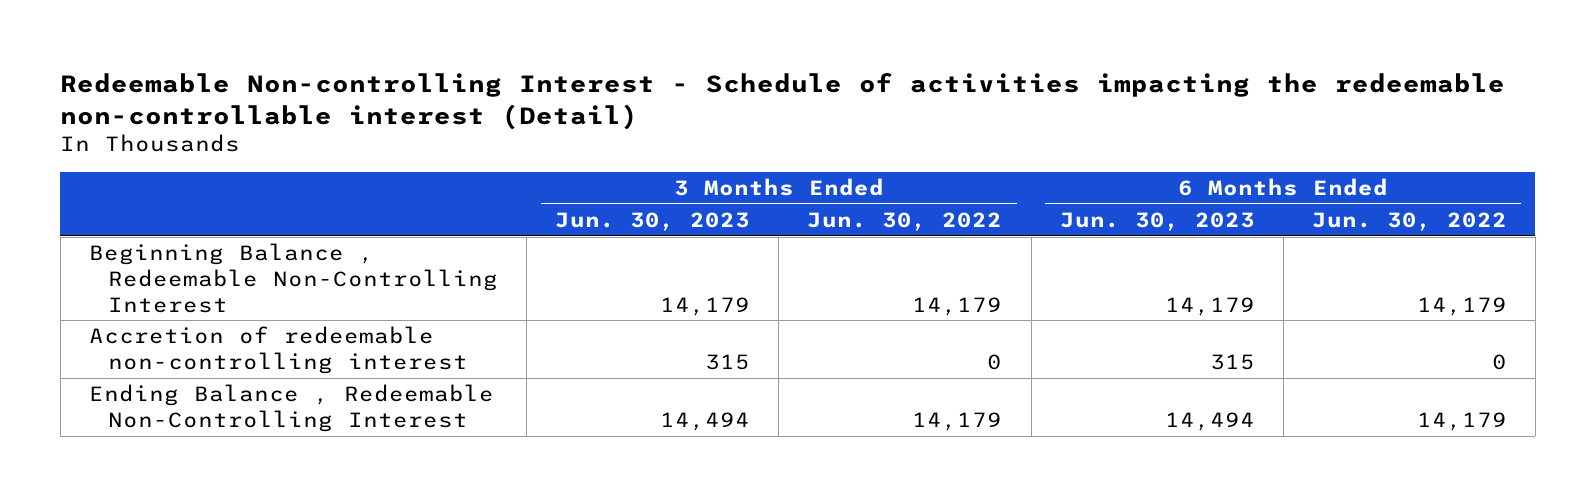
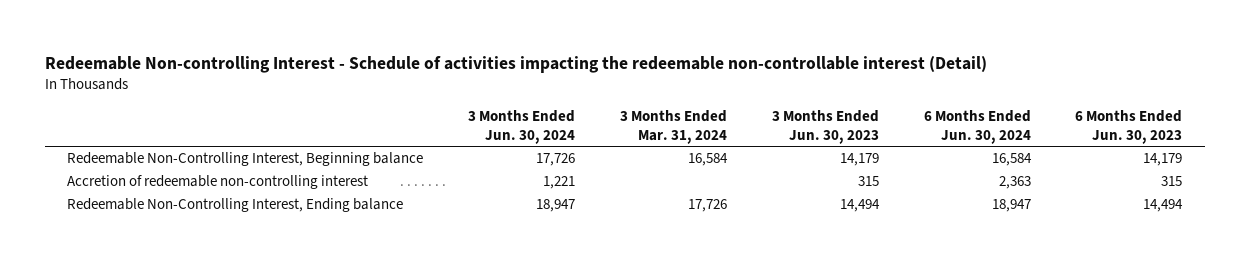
- | 3 Months Ended Jun. 30, 2023 | 3 Months Ended Jun. 30, 2022 | 6 Months Ended Jun. 30, 2023 | 6 Months Ended Jun. 30, 2022
+ | 3 Months Ended Jun. 30, 2024 | 3 Months Ended Mar. 31, 2024 | 3 Months Ended Jun. 30, 2023 | 6 Months Ended Jun. 30, 2024 | 6 Months Ended Jun. 30, 2023
- Beginning Balance , Redeemable Non-Controlling Interest | 14,179 | 14,179 | 14,179 | 14,179
+ Redeemable Non-Controlling Interest, Beginning balance | 17,726 | 16,584 | 14,179 | 16,584 | 14,179
- Ending Balance , Redeemable Non-Controlling Interest | 14,494 | 14,179 | 14,494 | 14,179
+ Redeemable Non-Controlling Interest, Ending balance | 18,947 | 17,726 | 14,494 | 18,947 | 14,494

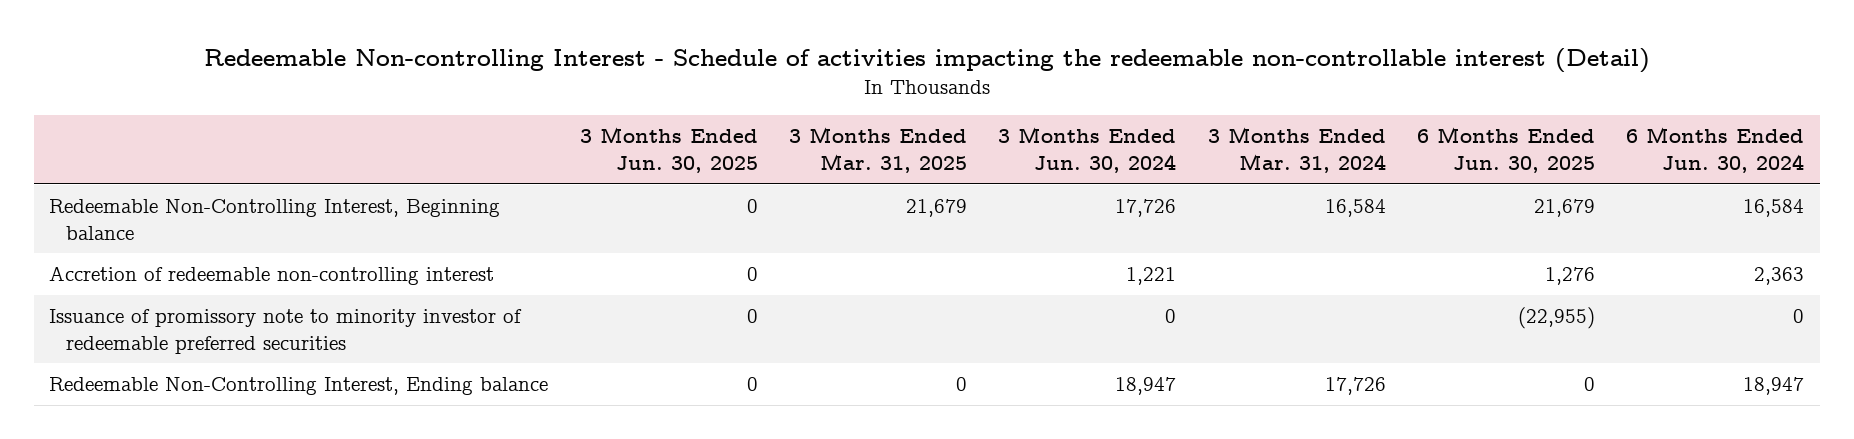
- | 3 Months Ended Jun. 30, 2024 | 3 Months Ended Mar. 31, 2024 | 3 Months Ended Jun. 30, 2023 | 6 Months Ended Jun. 30, 2024 | 6 Months Ended Jun. 30, 2023
+ | 3 Months Ended Jun. 30, 2025 | 3 Months Ended Mar. 31, 2025 | 3 Months Ended Jun. 30, 2024 | 3 Months Ended Mar. 31, 2024 | 6 Months Ended Jun. 30, 2025 | 6 Months Ended Jun. 30, 2024
+ Issuance of promissory note to minority investor of redeemable preferred securities | 0 | | 0 | | (22,955) | 0

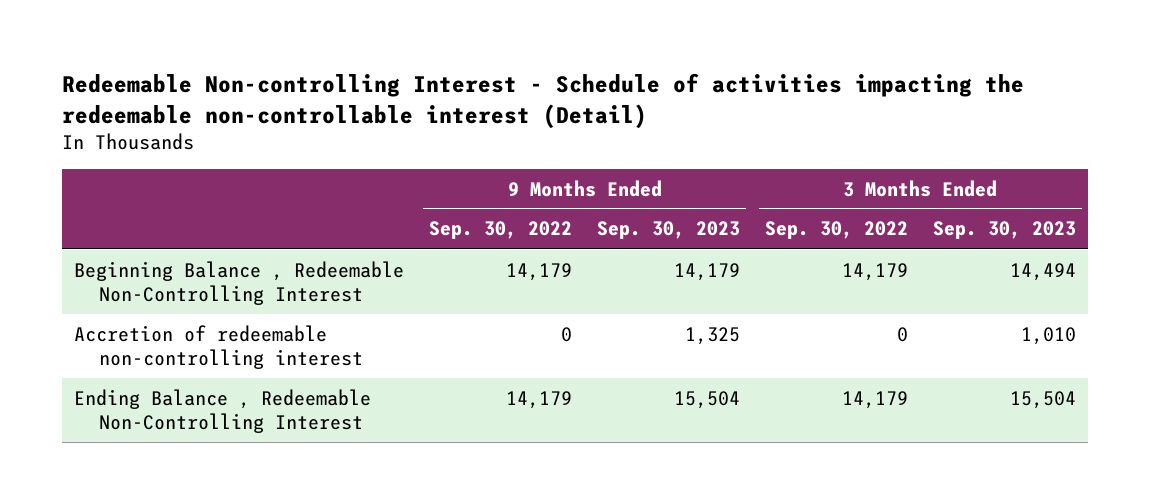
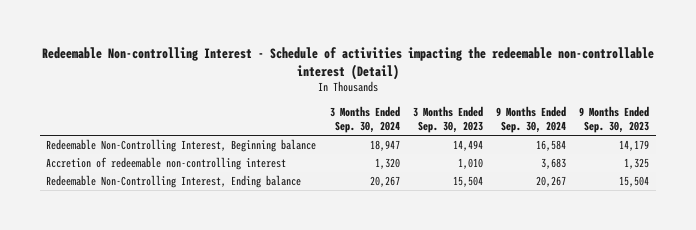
- | 9 Months Ended Sep. 30, 2022 | 9 Months Ended Sep. 30, 2023 | 3 Months Ended Sep. 30, 2022 | 3 Months Ended Sep. 30, 2023
+ | 3 Months Ended Sep. 30, 2024 | 3 Months Ended Sep. 30, 2023 | 9 Months Ended Sep. 30, 2024 | 9 Months Ended Sep. 30, 2023
- Beginning Balance , Redeemable Non-Controlling Interest | 14,179 | 14,179 | 14,179 | 14,494
+ Redeemable Non-Controlling Interest, Beginning balance | 18,947 | 14,494 | 16,584 | 14,179
- Ending Balance , Redeemable Non-Controlling Interest | 14,179 | 15,504 | 14,179 | 15,504
+ Redeemable Non-Controlling Interest, Ending balance | 20,267 | 15,504 | 20,267 | 15,504

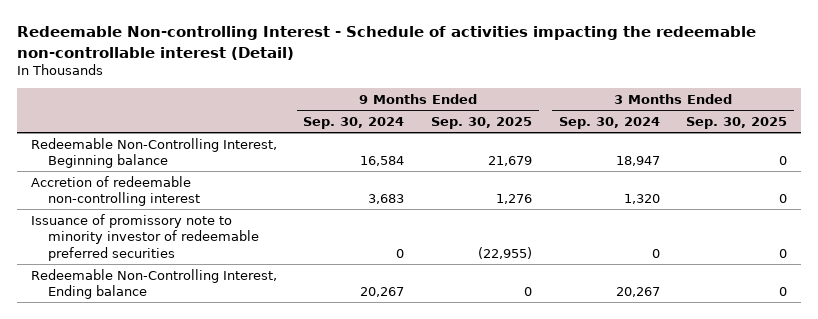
- | 3 Months Ended Sep. 30, 2024 | 3 Months Ended Sep. 30, 2023 | 9 Months Ended Sep. 30, 2024 | 9 Months Ended Sep. 30, 2023
+ | 9 Months Ended Sep. 30, 2024 | 9 Months Ended Sep. 30, 2025 | 3 Months Ended Sep. 30, 2024 | 3 Months Ended Sep. 30, 2025
+ Issuance of promissory note to minority investor of redeemable preferred securities | 0 | (22,955) | 0 | 0

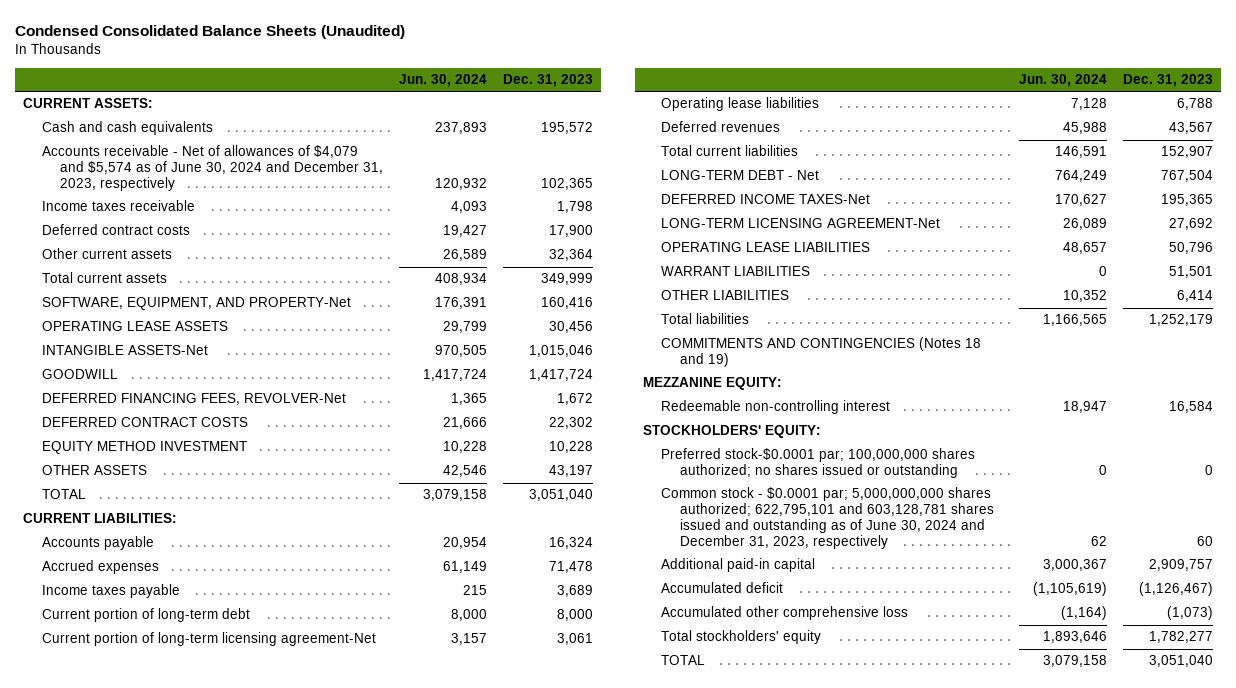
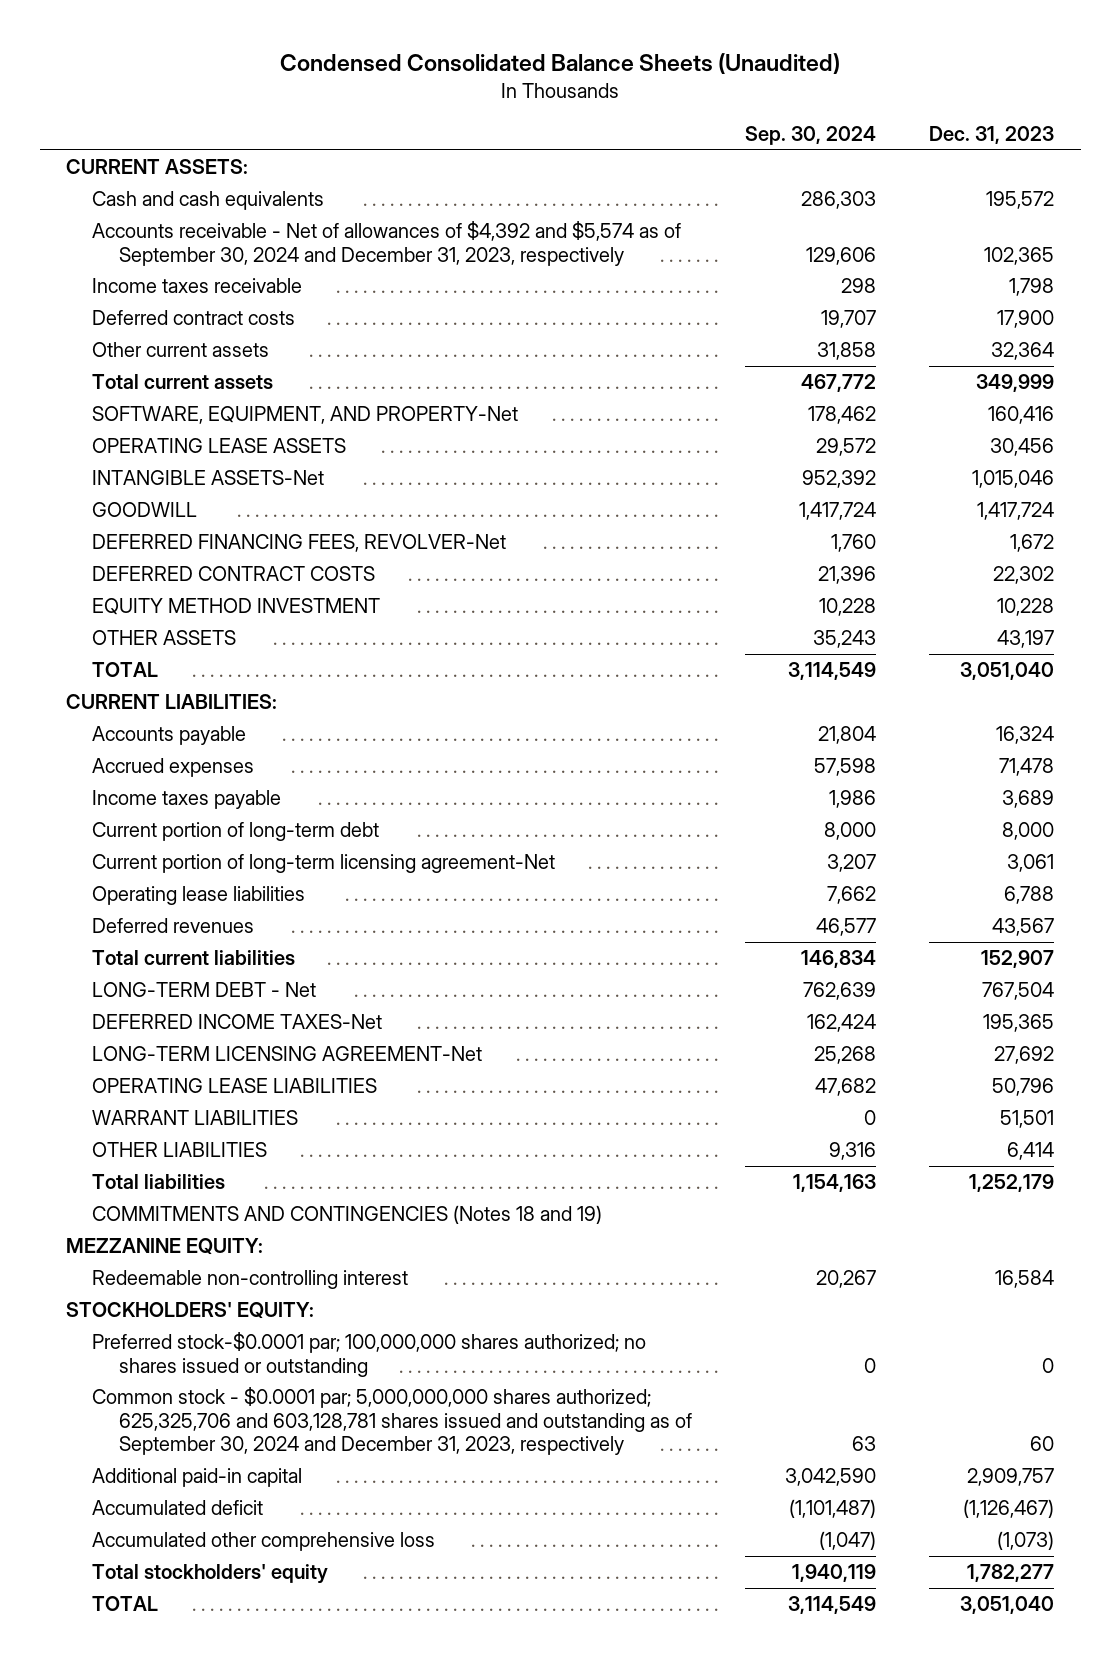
- | Jun. 30, 2024 | Dec. 31, 2023
+ | Sep. 30, 2024 | Dec. 31, 2023
- Accounts receivable - Net of allowances of $4,079 and $5,574 as of June 30, 2024 and December 31, 2023, respectively | 120,932 | 102,365
+ Accounts receivable - Net of allowances of $4,392 and $5,574 as of September 30, 2024 and December 31, 2023, respectively | 129,606 | 102,365
- Common stock - $0.0001 par; 5,000,000,000 shares authorized; 622,795,101 and 603,128,781 shares issued and outstanding as of June 30, 2024 and December 31, 2023, respectively | 62 | 60
+ Common stock - $0.0001 par; 5,000,000,000 shares authorized; 625,325,706 and 603,128,781 shares issued and outstanding as of September 30, 2024 and December 31, 2023, respectively | 63 | 60

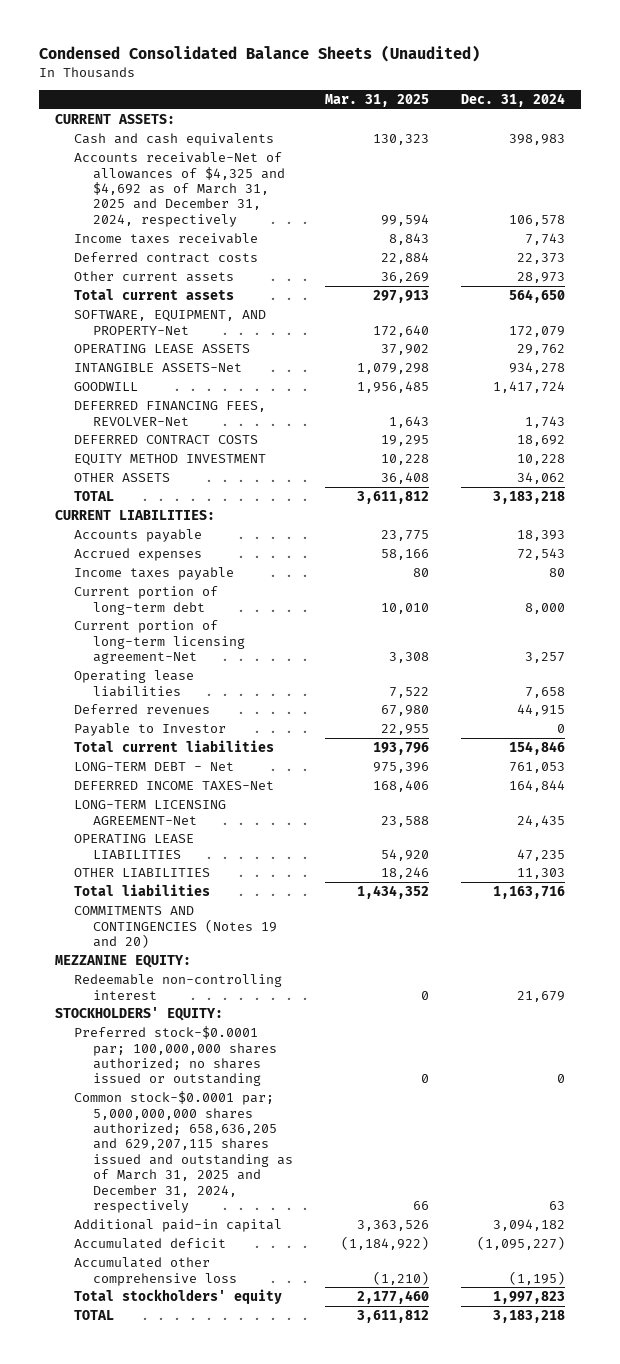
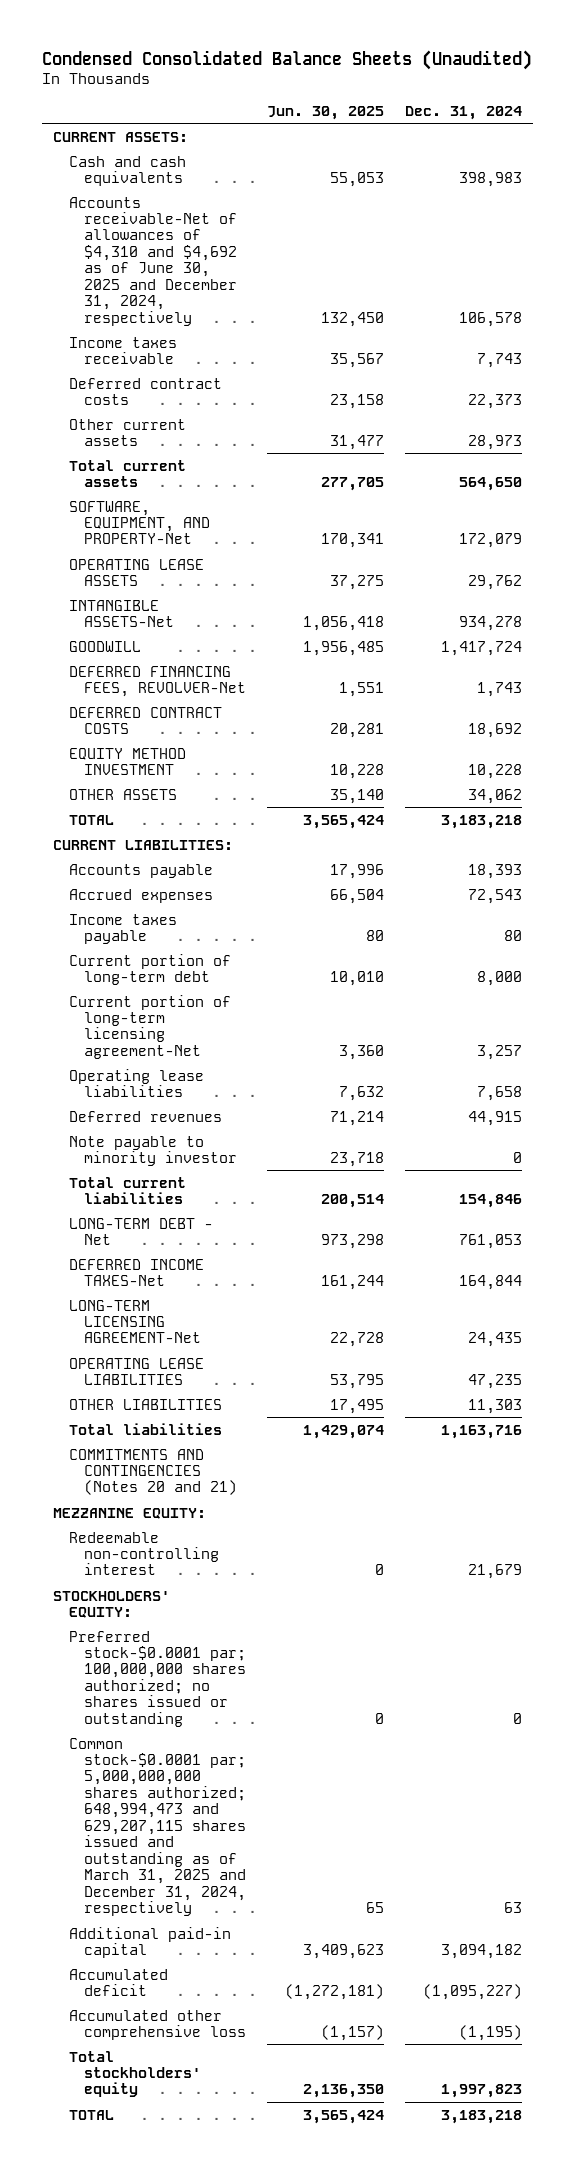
- | Mar. 31, 2025 | Dec. 31, 2024
+ | Jun. 30, 2025 | Dec. 31, 2024
- Accounts receivable-Net of allowances of $4,325 and $4,692 as of March 31, 2025 and December 31, 2024, respectively | 99,594 | 106,578
+ Accounts receivable-Net of allowances of $4,310 and $4,692 as of June 30, 2025 and December 31, 2024, respectively | 132,450 | 106,578
- Payable to Investor | 22,955 | 0
+ Note payable to minority investor | 23,718 | 0
- COMMITMENTS AND CONTINGENCIES (Notes 19 and 20)
+ COMMITMENTS AND CONTINGENCIES (Notes 20 and 21)
- Common stock-$0.0001 par; 5,000,000,000 shares authorized; 658,636,205 and 629,207,115 shares issued and outstanding as of March 31, 2025 and December 31, 2024, respectively | 66 | 63
+ Common stock-$0.0001 par; 5,000,000,000 shares authorized; 648,994,473 and 629,207,115 shares issued and outstanding as of March 31, 2025 and December 31, 2024, respectively | 65 | 63

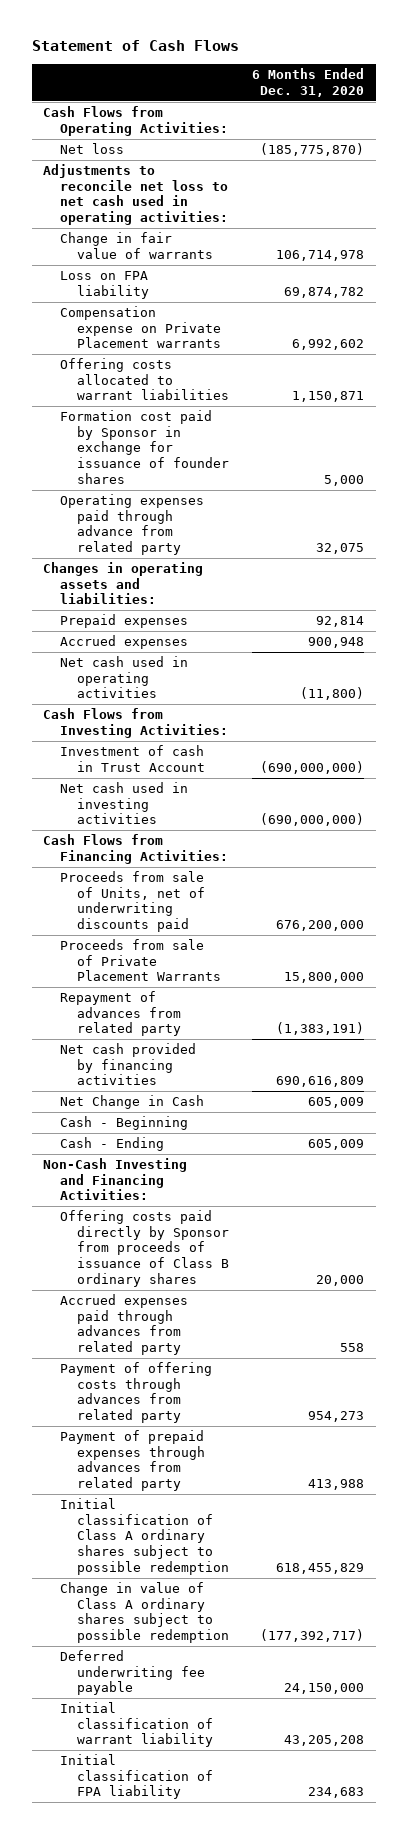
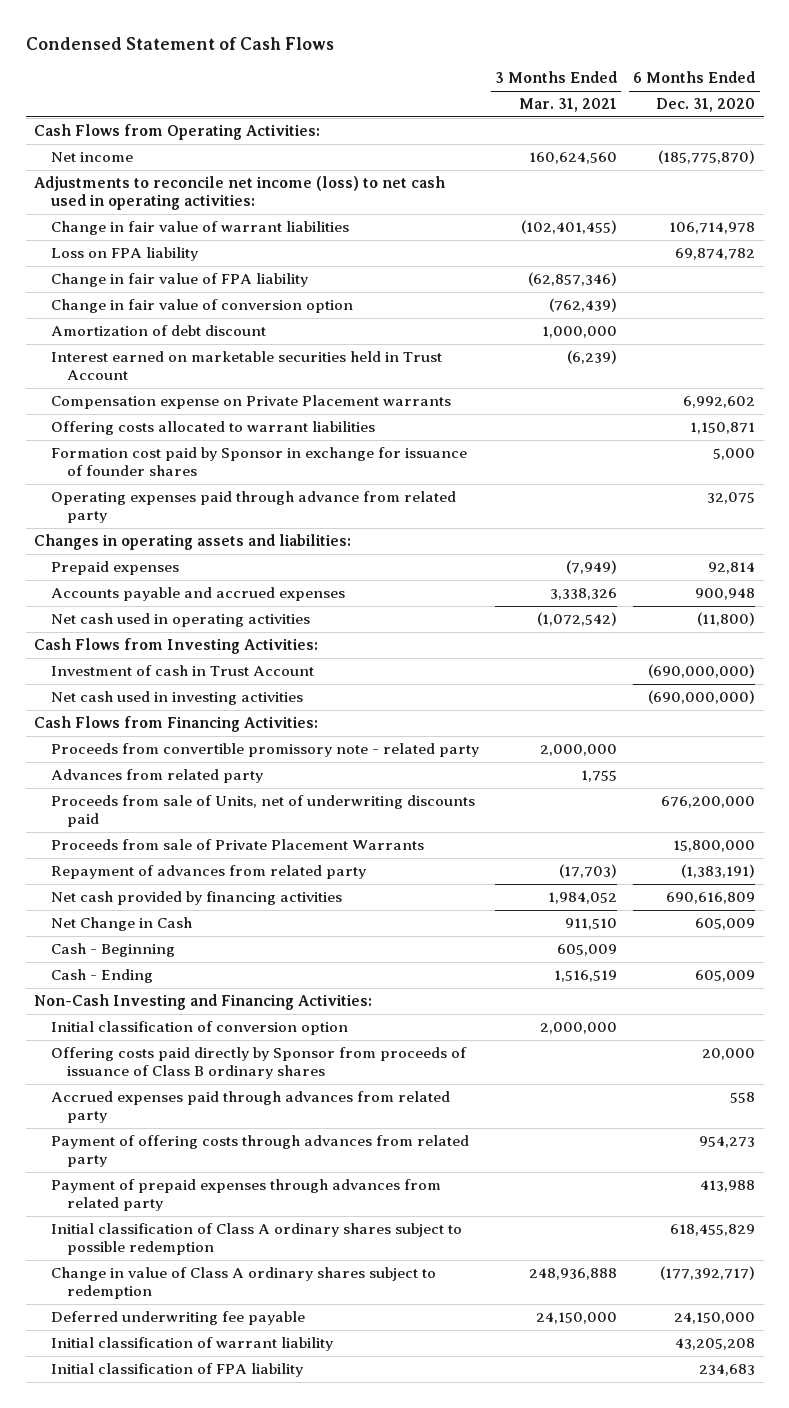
- Statement of Cash Flows
+ Condensed Statement of Cash Flows
- | 6 Months Ended Dec. 31, 2020
+ | 3 Months Ended Mar. 31, 2021 | 6 Months Ended Dec. 31, 2020
- Net loss | (185,775,870)
- Adjustments to reconcile net loss to net cash used in operating activities:
- Change in fair value of warrants | 106,714,978
+ Net income | 160,624,560 | (185,775,870)
+ Adjustments to reconcile net income (loss) to net cash used in operating activities:
+ Change in fair value of warrant liabilities | (102,401,455) | 106,714,978
+ Change in fair value of FPA liability | (62,857,346) |
+ Change in fair value of conversion option | (762,439) |
+ Amortization of debt discount | 1,000,000 |
+ Interest earned on marketable securities held in Trust Account | (6,239) |
- Accrued expenses | 900,948
+ Accounts payable and accrued expenses | 3,338,326 | 900,948
+ Proceeds from convertible promissory note - related party | 2,000,000 |
+ Advances from related party | 1,755 |
+ Initial classification of conversion option | 2,000,000 |
- Change in value of Class A ordinary shares subject to possible redemption | (177,392,717)
+ Change in value of Class A ordinary shares subject to redemption | 248,936,888 | (177,392,717)

